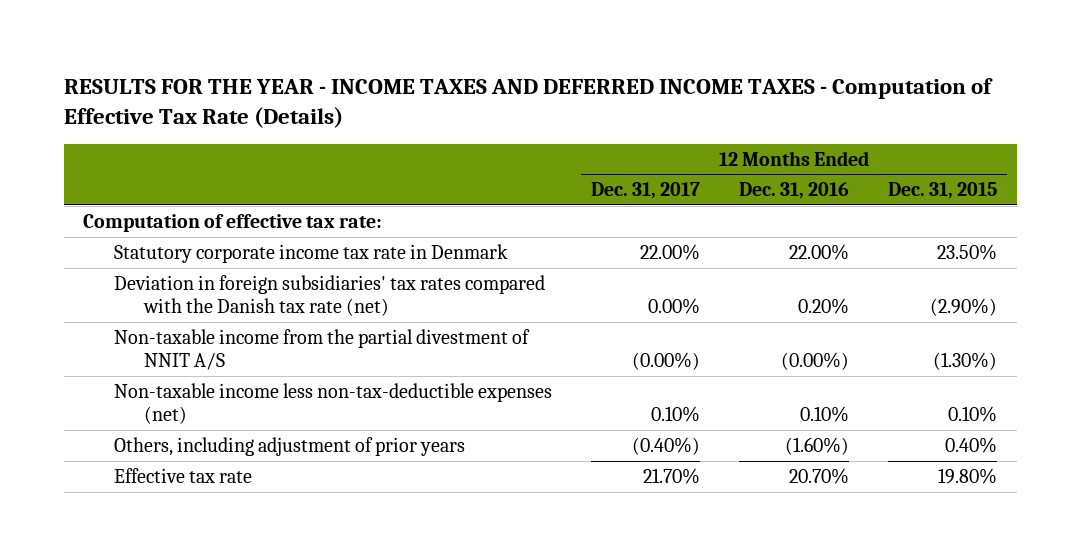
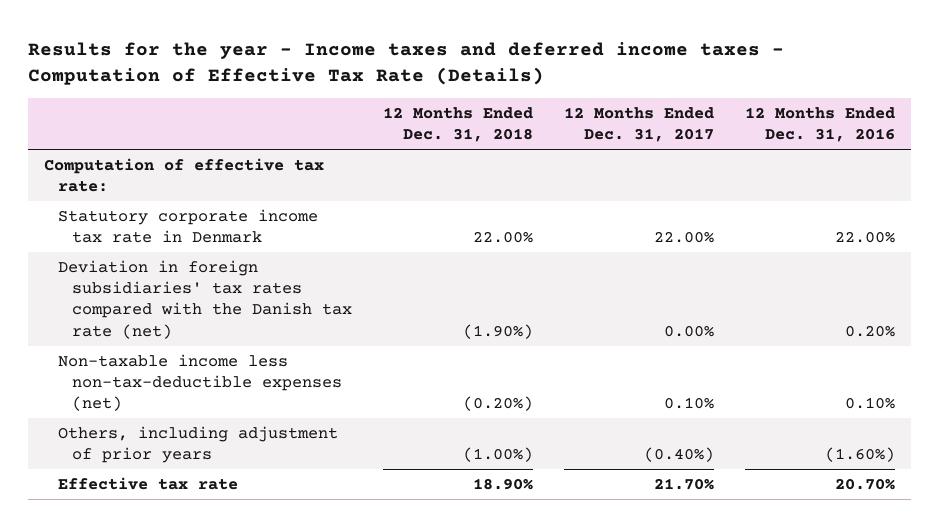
- RESULTS FOR THE YEAR - INCOME TAXES AND DEFERRED INCOME TAXES - Computation of Effective Tax Rate (Details)
+ Results for the year - Income taxes and deferred income taxes - Computation of Effective Tax Rate (Details)
- | 12 Months Ended Dec. 31, 2017 | 12 Months Ended Dec. 31, 2016 | 12 Months Ended Dec. 31, 2015
+ | 12 Months Ended Dec. 31, 2018 | 12 Months Ended Dec. 31, 2017 | 12 Months Ended Dec. 31, 2016
- Non-taxable income from the partial divestment of NNIT A/S | (0.00%) | (0.00%) | (1.30%)

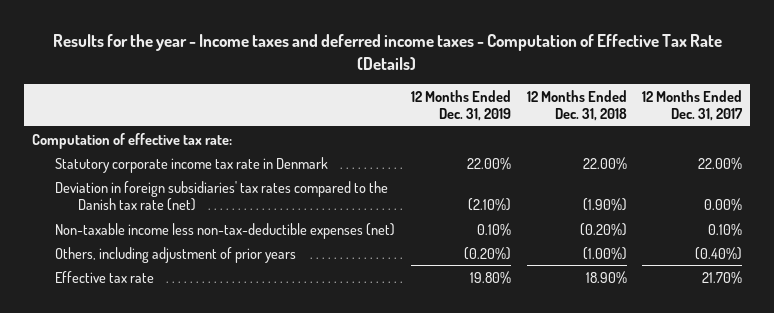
- | 12 Months Ended Dec. 31, 2018 | 12 Months Ended Dec. 31, 2017 | 12 Months Ended Dec. 31, 2016
+ | 12 Months Ended Dec. 31, 2019 | 12 Months Ended Dec. 31, 2018 | 12 Months Ended Dec. 31, 2017
- Deviation in foreign subsidiaries' tax rates compared with the Danish tax rate (net) | (1.90%) | 0.00% | 0.20%
+ Deviation in foreign subsidiaries' tax rates compared to the Danish tax rate (net) | (2.10%) | (1.90%) | 0.00%

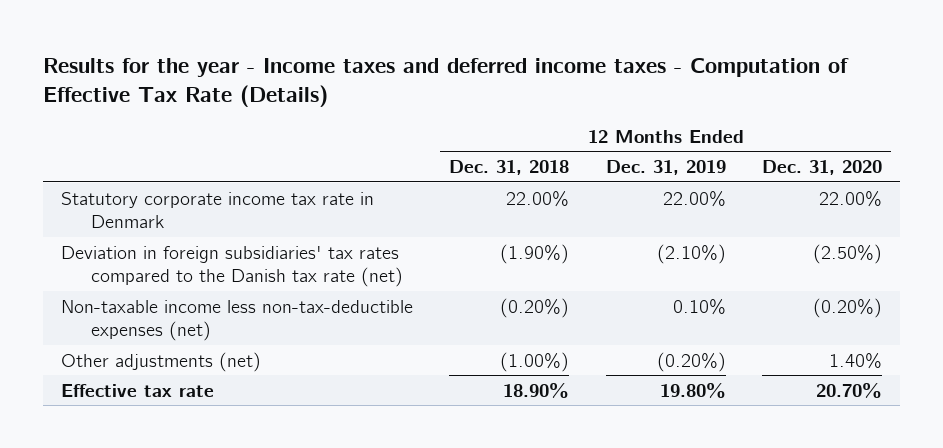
- | 12 Months Ended Dec. 31, 2019 | 12 Months Ended Dec. 31, 2018 | 12 Months Ended Dec. 31, 2017
+ | 12 Months Ended Dec. 31, 2018 | 12 Months Ended Dec. 31, 2019 | 12 Months Ended Dec. 31, 2020
- Computation of effective tax rate:
- Others, including adjustment of prior years | (0.20%) | (1.00%) | (0.40%)
+ Other adjustments (net) | (1.00%) | (0.20%) | 1.40%

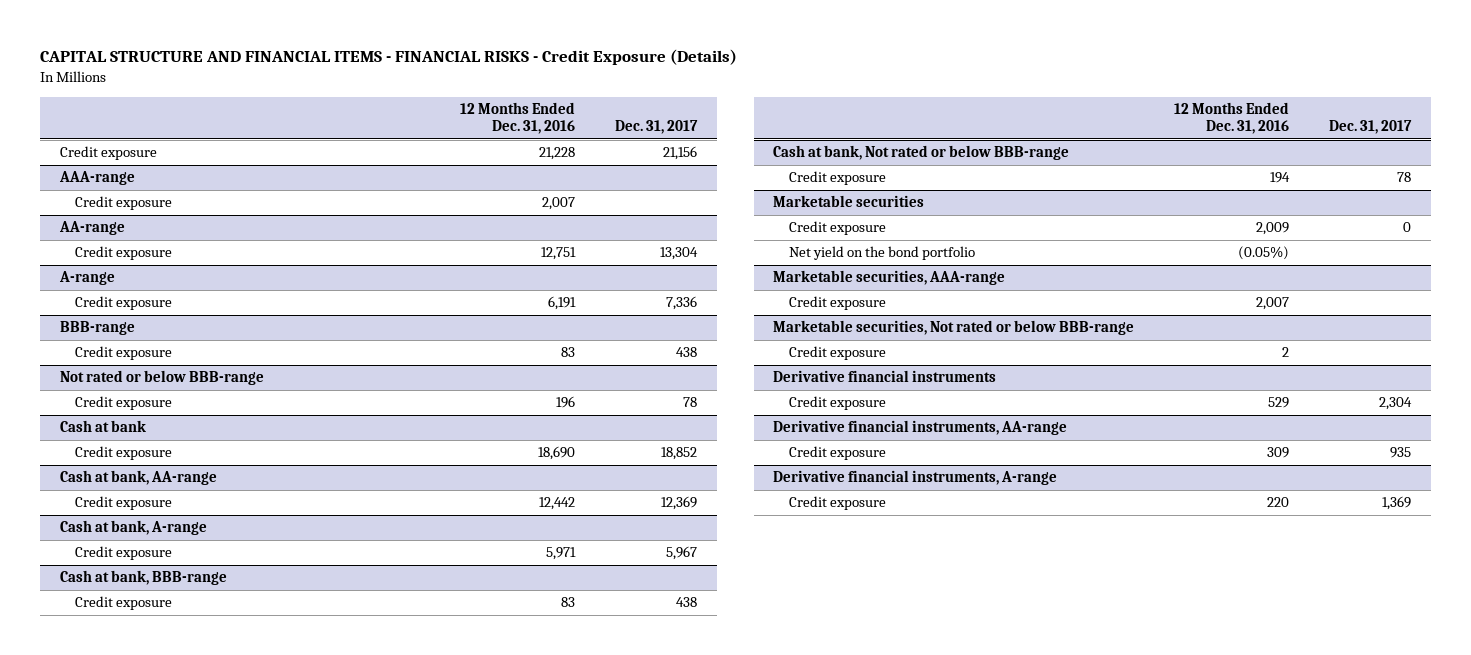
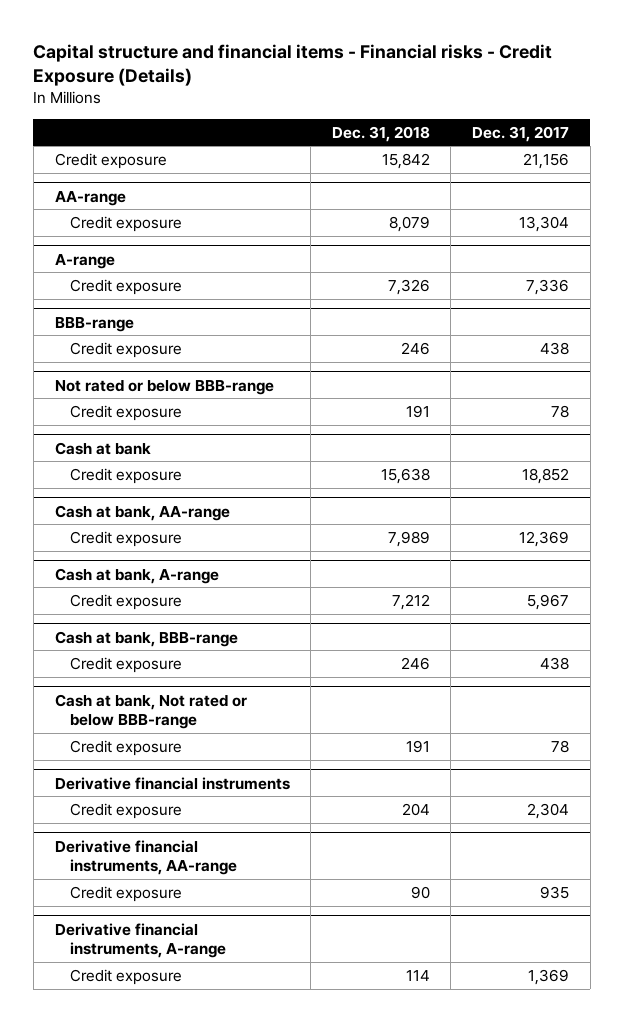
- CAPITAL STRUCTURE AND FINANCIAL ITEMS - FINANCIAL RISKS - Credit Exposure (Details)
+ Capital structure and financial items - Financial risks - Credit Exposure (Details)
- | 12 Months Ended Dec. 31, 2016 | Dec. 31, 2017
+ | Dec. 31, 2018 | Dec. 31, 2017
- AAA-range
- Credit exposure | 2,007 |
- Marketable securities
- Credit exposure | 2,009 | 0
- Net yield on the bond portfolio | (0.05%) |
- Marketable securities, AAA-range
- Credit exposure | 2,007 |
- Marketable securities, Not rated or below BBB-range
- Credit exposure | 2 |

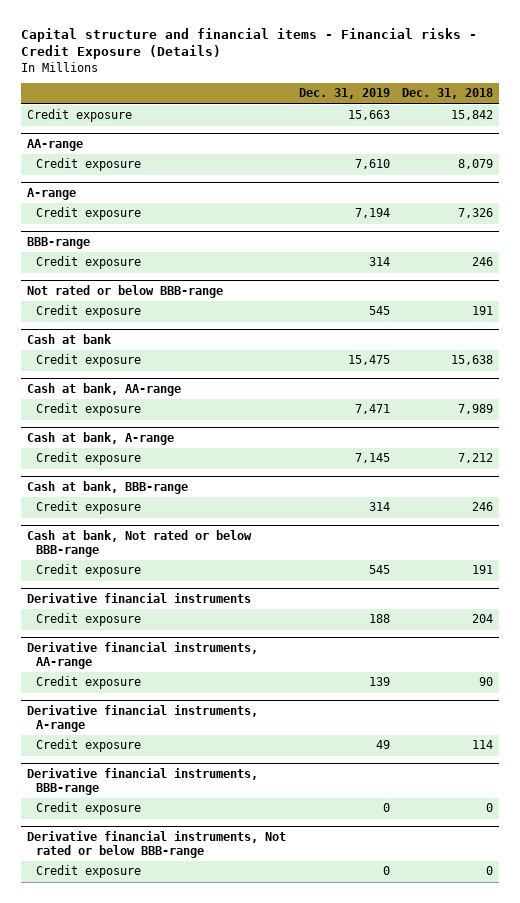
- | Dec. 31, 2018 | Dec. 31, 2017
+ | Dec. 31, 2019 | Dec. 31, 2018
+ Derivative financial instruments, BBB-range
+ Credit exposure | 0 | 0
+ Derivative financial instruments, Not rated or below BBB-range
+ Credit exposure | 0 | 0

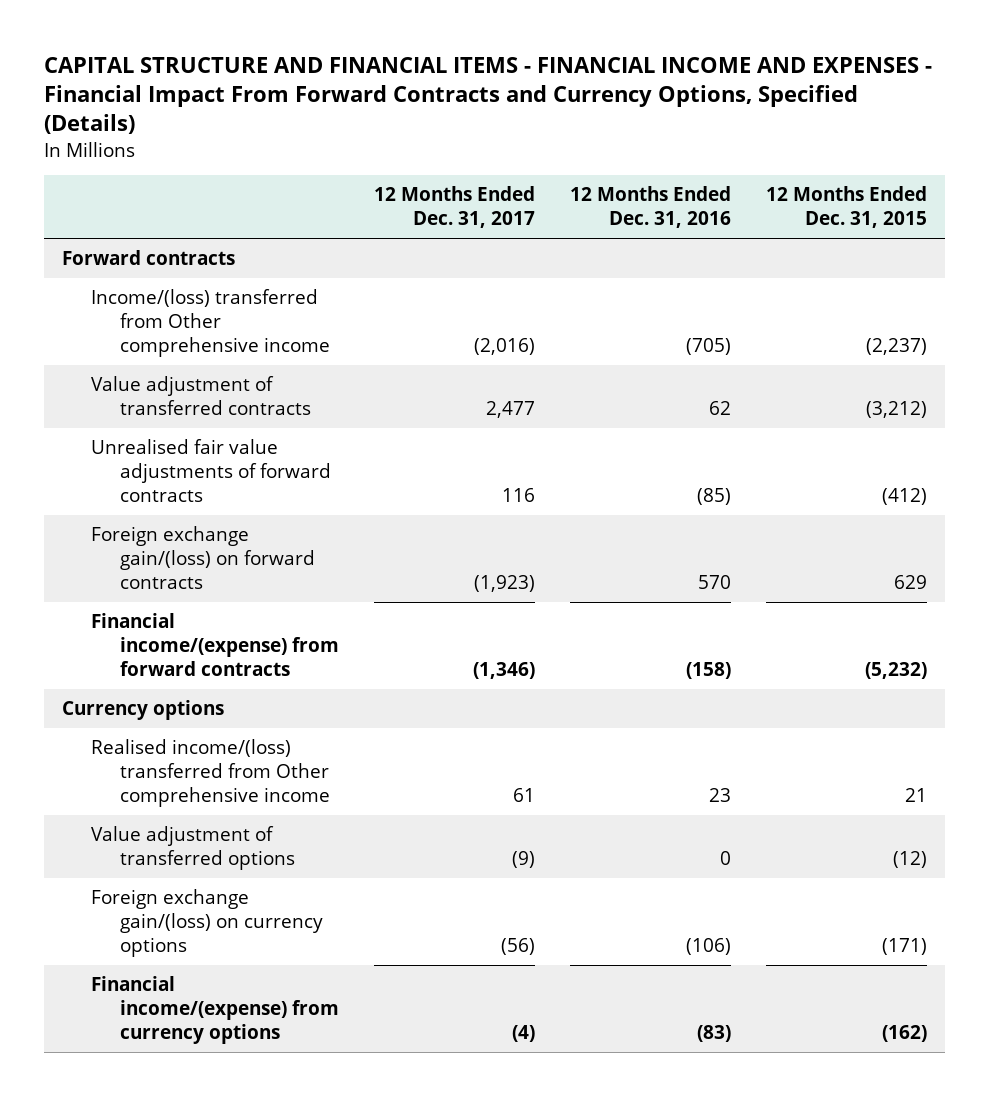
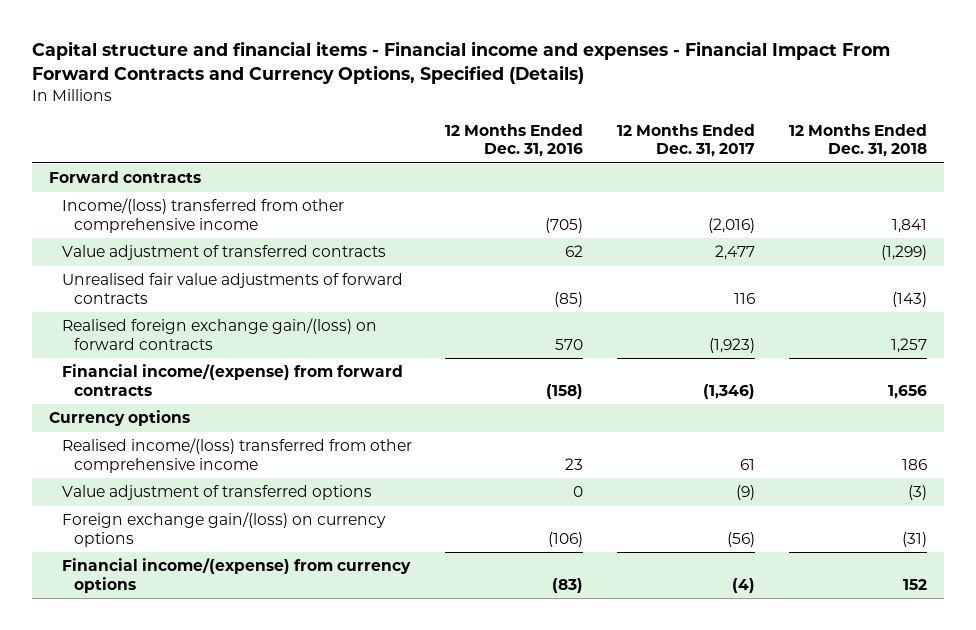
- CAPITAL STRUCTURE AND FINANCIAL ITEMS - FINANCIAL INCOME AND EXPENSES - Financial Impact From Forward Contracts and Currency Options, Specified (Details)
+ Capital structure and financial items - Financial income and expenses - Financial Impact From Forward Contracts and Currency Options, Specified (Details)
- | 12 Months Ended Dec. 31, 2017 | 12 Months Ended Dec. 31, 2016 | 12 Months Ended Dec. 31, 2015
+ | 12 Months Ended Dec. 31, 2016 | 12 Months Ended Dec. 31, 2017 | 12 Months Ended Dec. 31, 2018
- Income/(loss) transferred from Other comprehensive income | (2,016) | (705) | (2,237)
+ Income/(loss) transferred from other comprehensive income | (705) | (2,016) | 1,841
- Foreign exchange gain/(loss) on forward contracts | (1,923) | 570 | 629
+ Realised foreign exchange gain/(loss) on forward contracts | 570 | (1,923) | 1,257
- Realised income/(loss) transferred from Other comprehensive income | 61 | 23 | 21
+ Realised income/(loss) transferred from other comprehensive income | 23 | 61 | 186

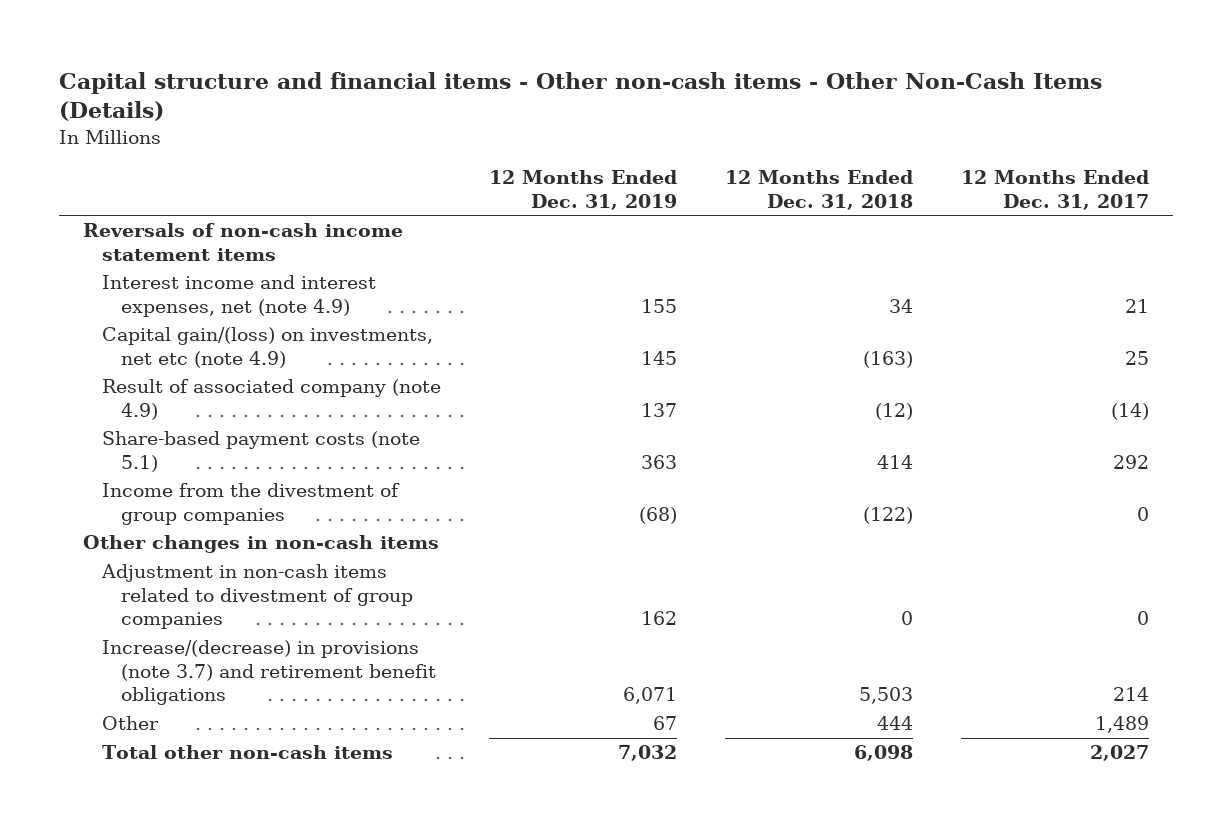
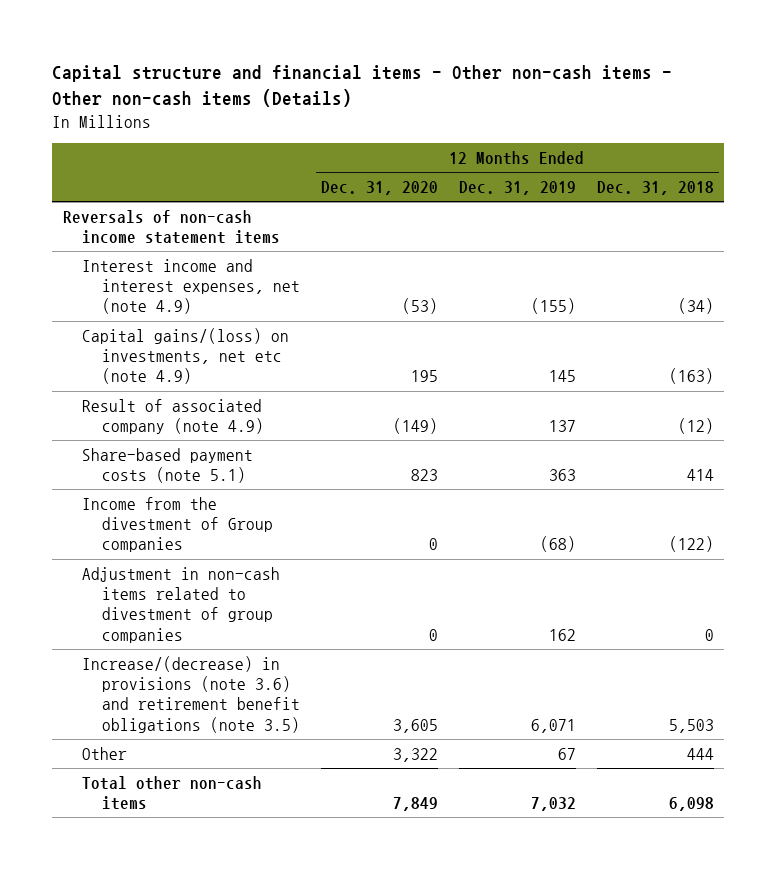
- Capital structure and financial items - Other non-cash items - Other Non-Cash Items (Details)
+ Capital structure and financial items - Other non-cash items - Other non-cash items (Details)
- | 12 Months Ended Dec. 31, 2019 | 12 Months Ended Dec. 31, 2018 | 12 Months Ended Dec. 31, 2017
+ | 12 Months Ended Dec. 31, 2020 | 12 Months Ended Dec. 31, 2019 | 12 Months Ended Dec. 31, 2018
- Interest income and interest expenses, net (note 4.9) | 155 | 34 | 21
- Capital gain/(loss) on investments, net etc (note 4.9) | 145 | (163) | 25
+ Interest income and interest expenses, net (note 4.9) | (53) | (155) | (34)
+ Capital gains/(loss) on investments, net etc (note 4.9) | 195 | 145 | (163)
- Income from the divestment of group companies | (68) | (122) | 0
- Other changes in non-cash items
+ Income from the divestment of Group companies | 0 | (68) | (122)
- Increase/(decrease) in provisions (note 3.7) and retirement benefit obligations | 6,071 | 5,503 | 214
+ Increase/(decrease) in provisions (note 3.6) and retirement benefit obligations (note 3.5) | 3,605 | 6,071 | 5,503

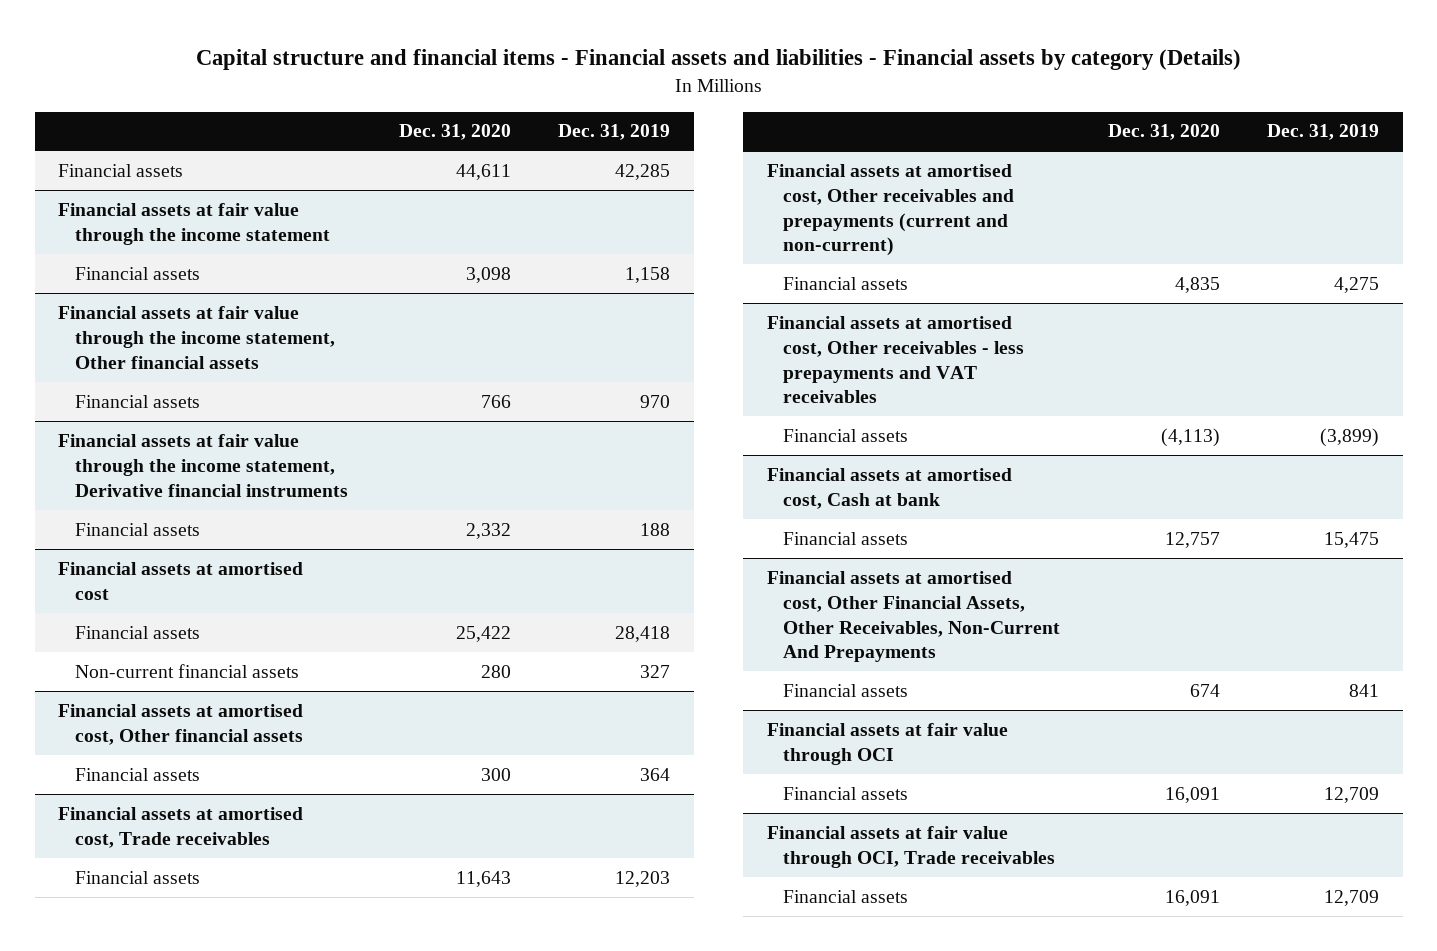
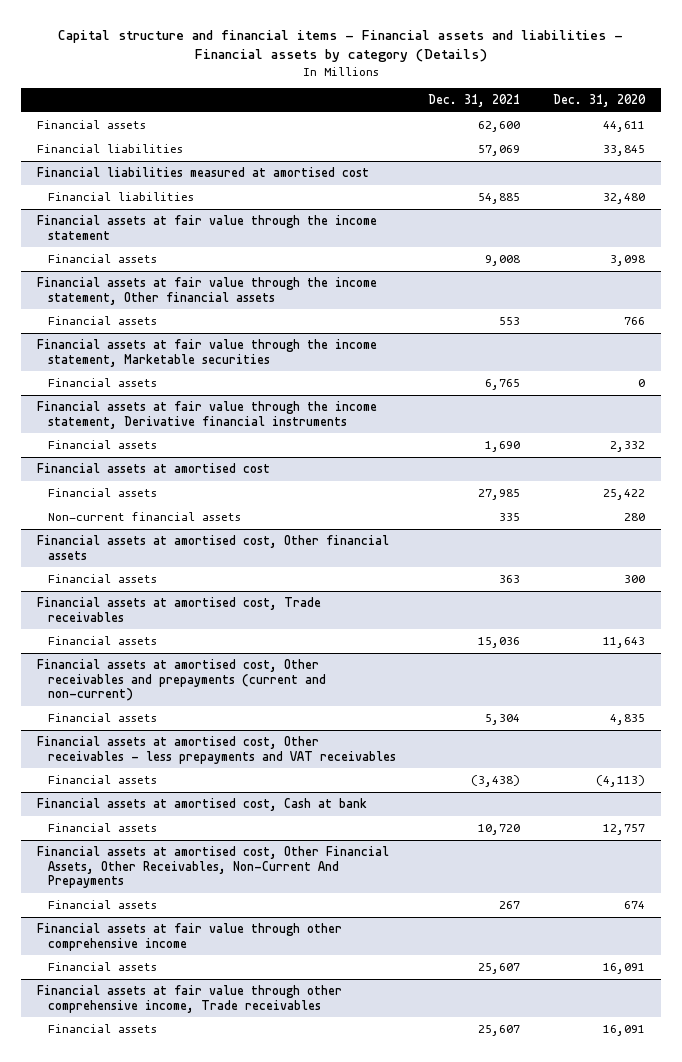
- | Dec. 31, 2020 | Dec. 31, 2019
+ | Dec. 31, 2021 | Dec. 31, 2020
+ Financial liabilities | 57,069 | 33,845
+ Financial liabilities measured at amortised cost
+ Financial liabilities | 54,885 | 32,480
+ Financial assets at fair value through the income statement, Marketable securities
+ Financial assets | 6,765 | 0
- Financial assets at fair value through OCI
+ Financial assets at fair value through other comprehensive income
- Financial assets at fair value through OCI, Trade receivables
+ Financial assets at fair value through other comprehensive income, Trade receivables

